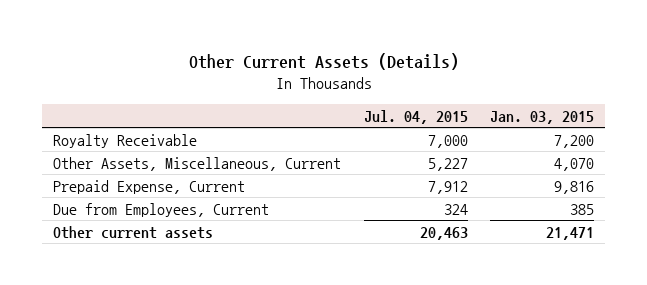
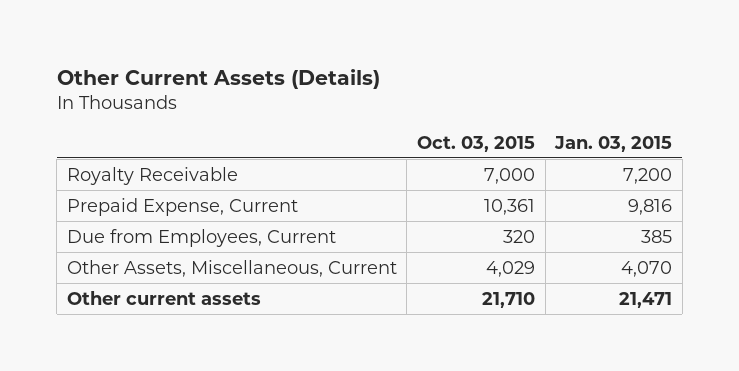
- | Jul. 04, 2015 | Jan. 03, 2015
+ | Oct. 03, 2015 | Jan. 03, 2015
moved down: Other Assets, Miscellaneous, Current | 4,029 | 4,070

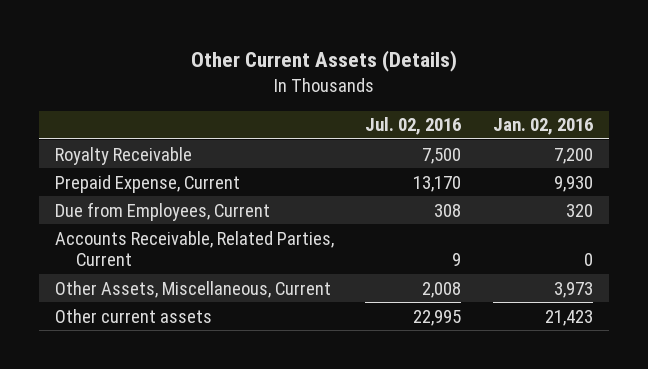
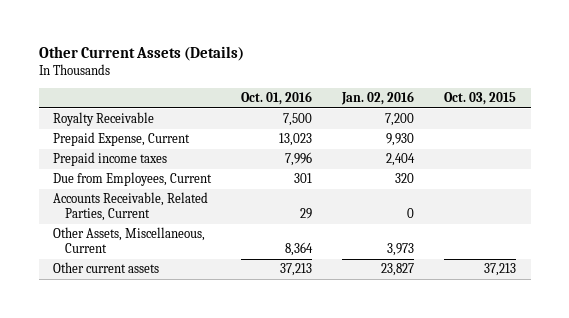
- | Jul. 02, 2016 | Jan. 02, 2016
+ | Oct. 01, 2016 | Jan. 02, 2016 | Oct. 03, 2015
+ Prepaid income taxes | 7,996 | 2,404 |
- Other current assets | 22,995 | 21,423
+ Other current assets | 37,213 | 23,827 | 37,213

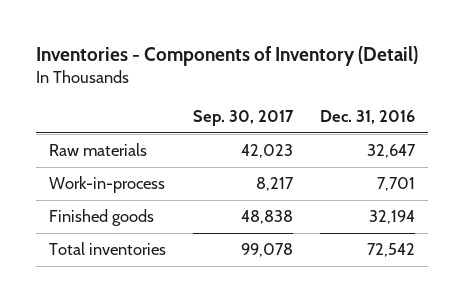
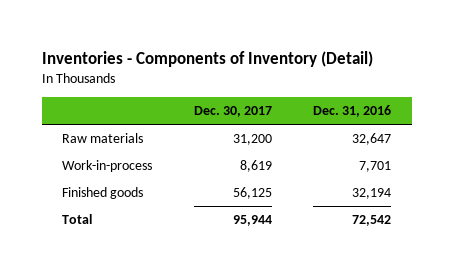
- | Sep. 30, 2017 | Dec. 31, 2016
+ | Dec. 30, 2017 | Dec. 31, 2016
- Total inventories | 99,078 | 72,542
+ Total | 95,944 | 72,542

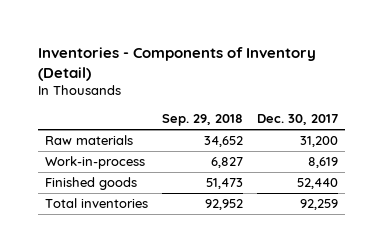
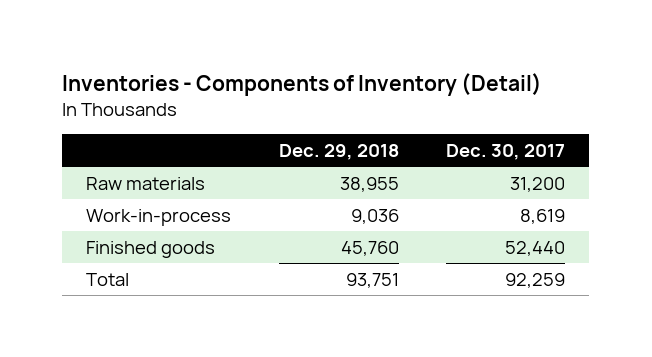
- | Sep. 29, 2018 | Dec. 30, 2017
+ | Dec. 29, 2018 | Dec. 30, 2017
- Total inventories | 92,952 | 92,259
+ Total | 93,751 | 92,259

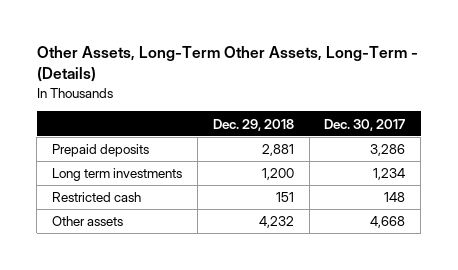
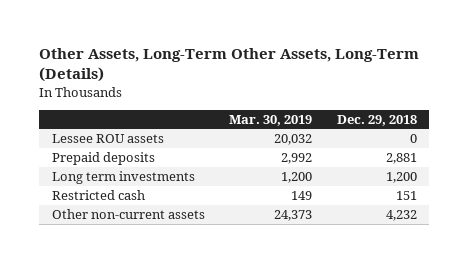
- Other Assets, Long-Term Other Assets, Long-Term - (Details)
+ Other Assets, Long-Term Other Assets, Long-Term (Details)
- | Dec. 29, 2018 | Dec. 30, 2017
+ | Mar. 30, 2019 | Dec. 29, 2018
+ Lessee ROU assets | 20,032 | 0
- Other assets | 4,232 | 4,668
+ Other non-current assets | 24,373 | 4,232

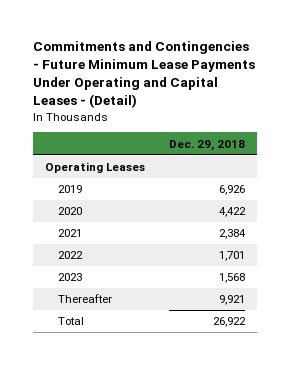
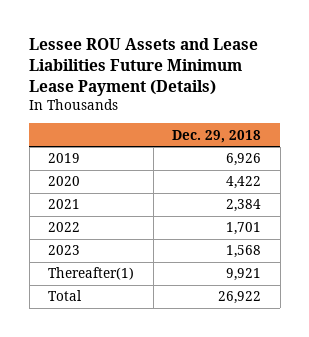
- Commitments and Contingencies - Future Minimum Lease Payments Under Operating and Capital Leases - (Detail)
+ Lessee ROU Assets and Lease Liabilities Future Minimum Lease Payment (Details)
- Operating Leases
- Thereafter | 9,921
+ Thereafter(1) | 9,921

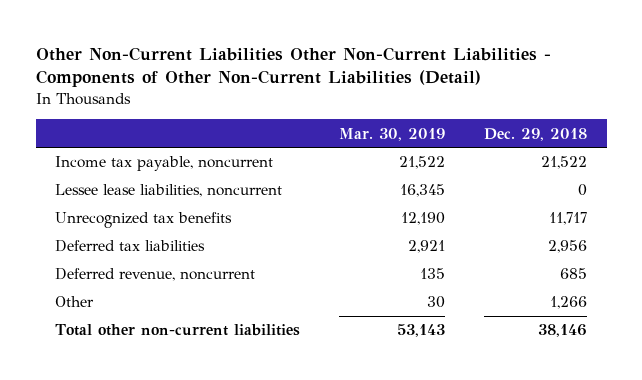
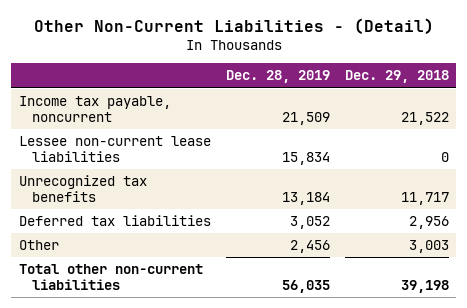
- Other Non-Current Liabilities Other Non-Current Liabilities - Components of Other Non-Current Liabilities (Detail)
+ Other Non-Current Liabilities - (Detail)
- | Mar. 30, 2019 | Dec. 29, 2018
+ | Dec. 28, 2019 | Dec. 29, 2018
- Lessee lease liabilities, noncurrent | 16,345 | 0
+ Lessee non-current lease liabilities | 15,834 | 0
- Deferred revenue, noncurrent | 135 | 685
- Other | 30 | 1,266
- Total other non-current liabilities | 53,143 | 38,146
+ Other | 2,456 | 3,003
+ Total other non-current liabilities | 56,035 | 39,198

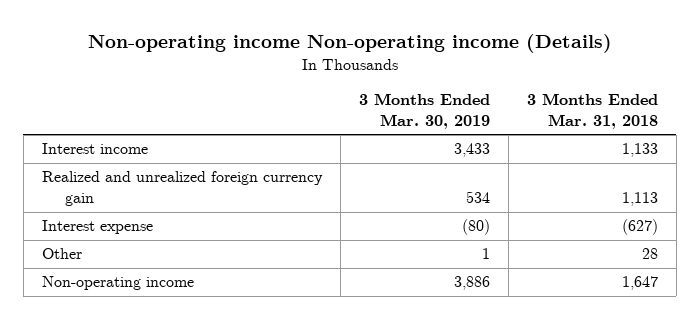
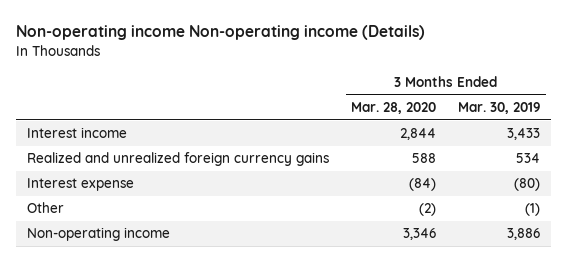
- | 3 Months Ended Mar. 30, 2019 | 3 Months Ended Mar. 31, 2018
+ | 3 Months Ended Mar. 28, 2020 | 3 Months Ended Mar. 30, 2019
- Realized and unrealized foreign currency gain | 534 | 1,113
+ Realized and unrealized foreign currency gains | 588 | 534
- Other | 1 | 28
+ Other | (2) | (1)

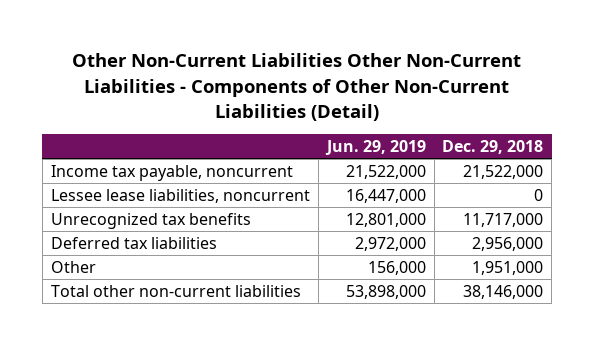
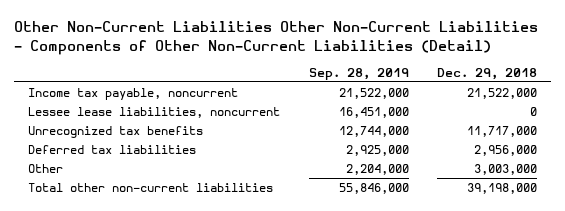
- | Jun. 29, 2019 | Dec. 29, 2018
+ | Sep. 28, 2019 | Dec. 29, 2018
- Other | 156,000 | 1,951,000
- Total other non-current liabilities | 53,898,000 | 38,146,000
+ Other | 2,204,000 | 3,003,000
+ Total other non-current liabilities | 55,846,000 | 39,198,000

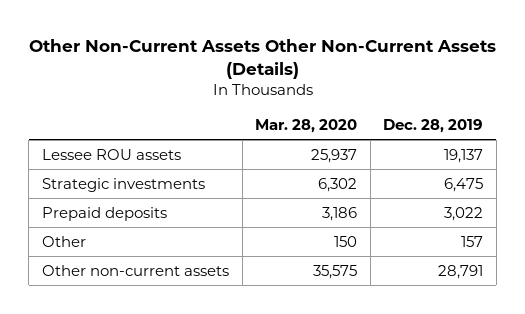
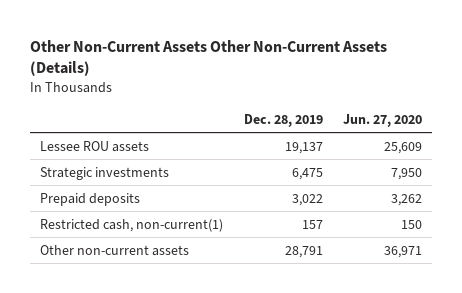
- | Mar. 28, 2020 | Dec. 28, 2019
+ | Dec. 28, 2019 | Jun. 27, 2020
- Other | 150 | 157
+ Restricted cash, non-current(1) | 157 | 150

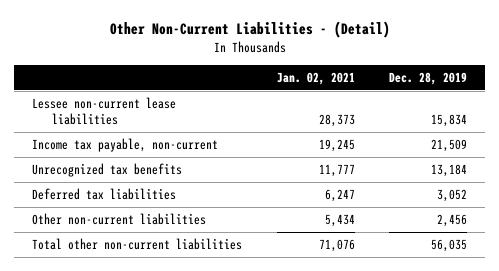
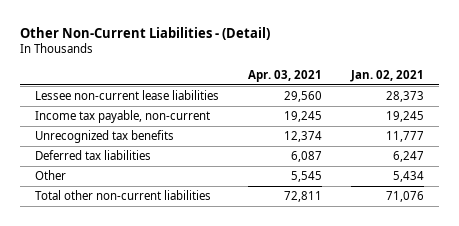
- | Jan. 02, 2021 | Dec. 28, 2019
+ | Apr. 03, 2021 | Jan. 02, 2021
- Other non-current liabilities | 5,434 | 2,456
+ Other | 5,545 | 5,434

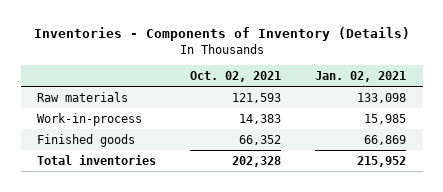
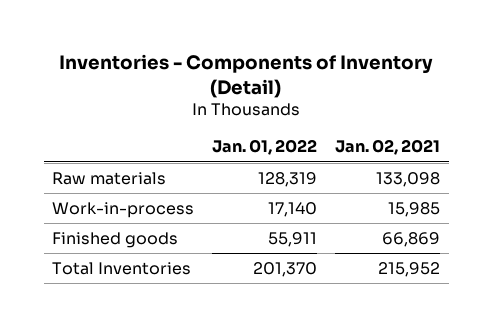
- Inventories - Components of Inventory (Details)
+ Inventories - Components of Inventory (Detail)
- | Oct. 02, 2021 | Jan. 02, 2021
+ | Jan. 01, 2022 | Jan. 02, 2021
- Total inventories | 202,328 | 215,952
+ Total Inventories | 201,370 | 215,952

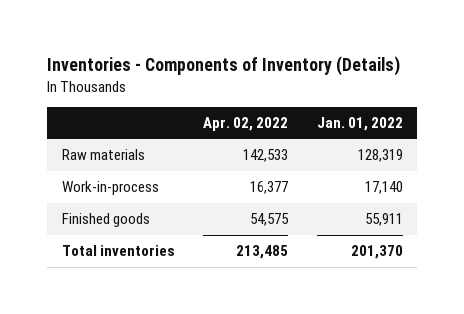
- Inventories - Components of Inventory (Detail)
+ Inventories - Components of Inventory (Details)
- | Jan. 01, 2022 | Jan. 02, 2021
+ | Apr. 02, 2022 | Jan. 01, 2022
- Total Inventories | 201,370 | 215,952
+ Total inventories | 213,485 | 201,370

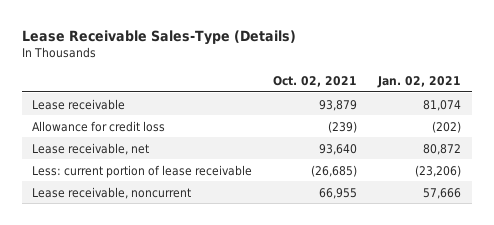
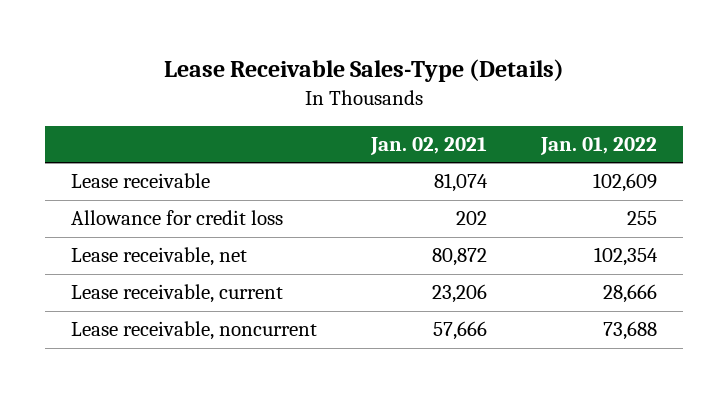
- | Oct. 02, 2021 | Jan. 02, 2021
+ | Jan. 02, 2021 | Jan. 01, 2022
- Allowance for credit loss | (239) | (202)
+ Allowance for credit loss | 202 | 255
- Less: current portion of lease receivable | (26,685) | (23,206)
+ Lease receivable, current | 23,206 | 28,666

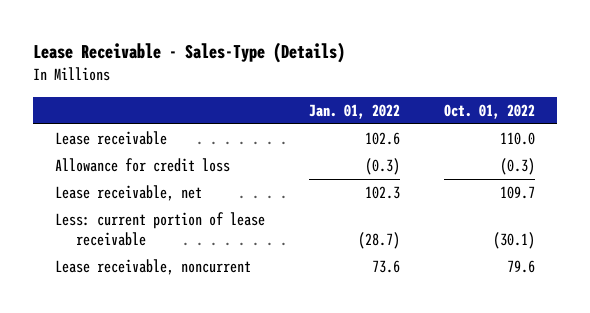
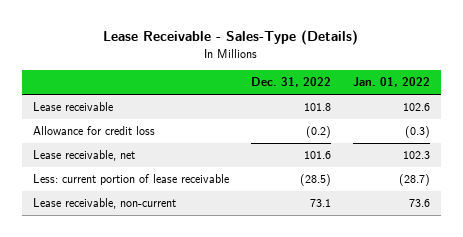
- | Jan. 01, 2022 | Oct. 01, 2022
+ | Dec. 31, 2022 | Jan. 01, 2022
- Lease receivable, noncurrent | 73.6 | 79.6
+ Lease receivable, non-current | 73.1 | 73.6

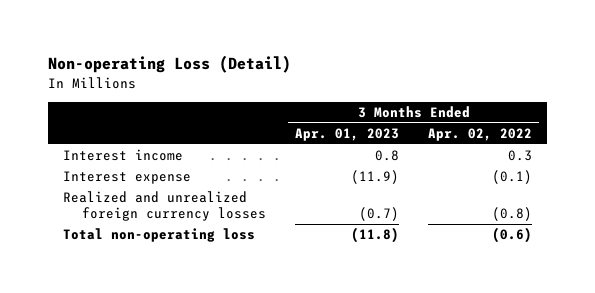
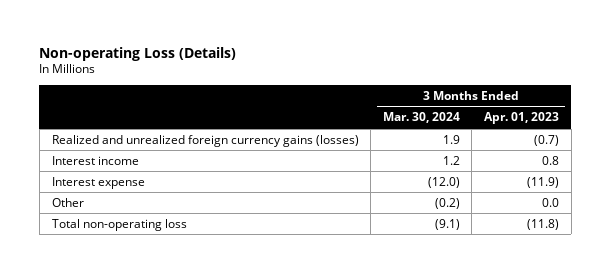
- Non-operating Loss (Detail)
+ Non-operating Loss (Details)
- | 3 Months Ended Apr. 01, 2023 | 3 Months Ended Apr. 02, 2022
+ | 3 Months Ended Mar. 30, 2024 | 3 Months Ended Apr. 01, 2023
+ Realized and unrealized foreign currency gains (losses) | 1.9 | (0.7)
- Realized and unrealized foreign currency losses | (0.7) | (0.8)
+ Other | (0.2) | 0.0

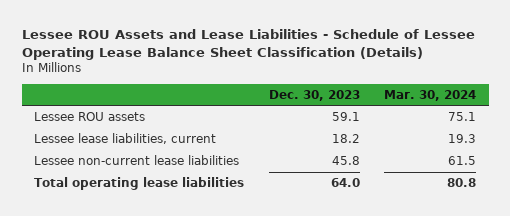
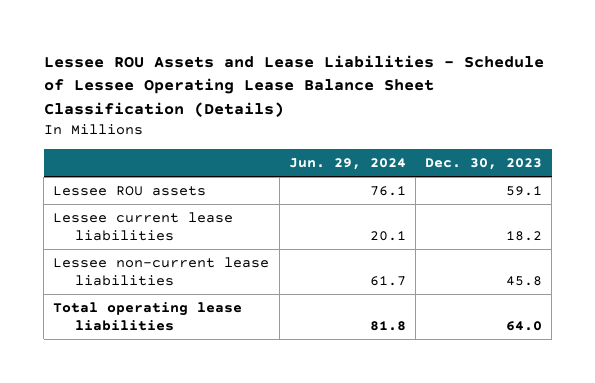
- | Dec. 30, 2023 | Mar. 30, 2024
+ | Jun. 29, 2024 | Dec. 30, 2023
- Lessee lease liabilities, current | 18.2 | 19.3
+ Lessee current lease liabilities | 20.1 | 18.2

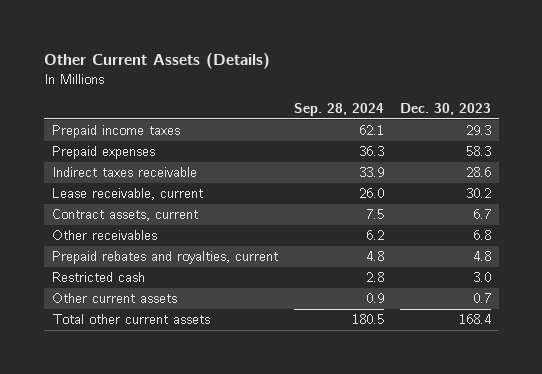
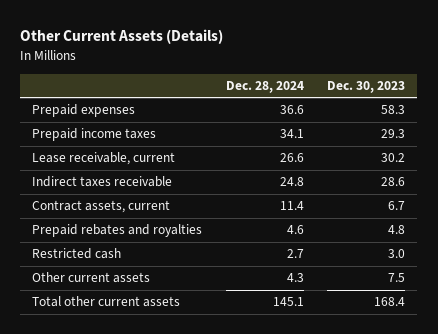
- | Sep. 28, 2024 | Dec. 30, 2023
+ | Dec. 28, 2024 | Dec. 30, 2023
moved down: Prepaid income taxes | 34.1 | 29.3
moved down: Indirect taxes receivable | 24.8 | 28.6
- Other receivables | 6.2 | 6.8
- Prepaid rebates and royalties, current | 4.8 | 4.8
+ Prepaid rebates and royalties | 4.6 | 4.8
- Other current assets | 0.9 | 0.7
+ Other current assets | 4.3 | 7.5

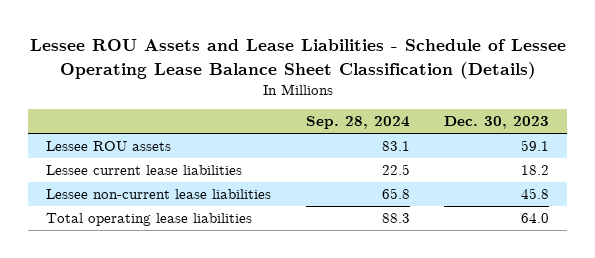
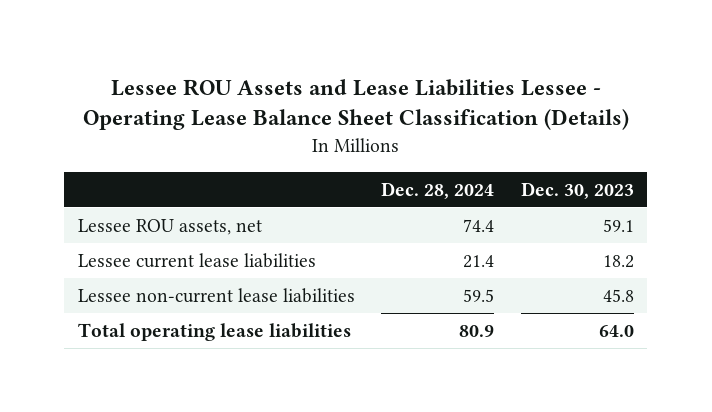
- Lessee ROU Assets and Lease Liabilities - Schedule of Lessee Operating Lease Balance Sheet Classification (Details)
+ Lessee ROU Assets and Lease Liabilities Lessee - Operating Lease Balance Sheet Classification (Details)
- | Sep. 28, 2024 | Dec. 30, 2023
+ | Dec. 28, 2024 | Dec. 30, 2023
- Lessee ROU assets | 83.1 | 59.1
+ Lessee ROU assets, net | 74.4 | 59.1

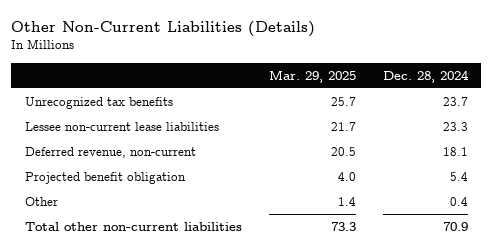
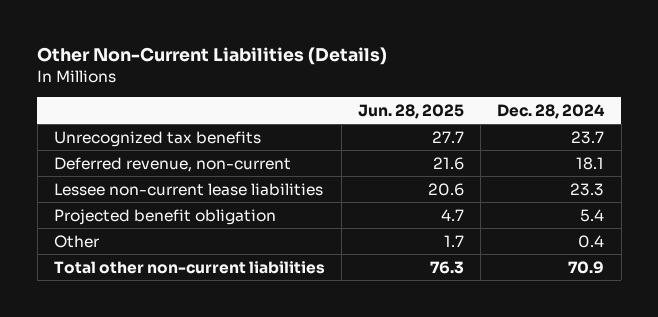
- | Mar. 29, 2025 | Dec. 28, 2024
+ | Jun. 28, 2025 | Dec. 28, 2024
moved down: Lessee non-current lease liabilities | 20.6 | 23.3

